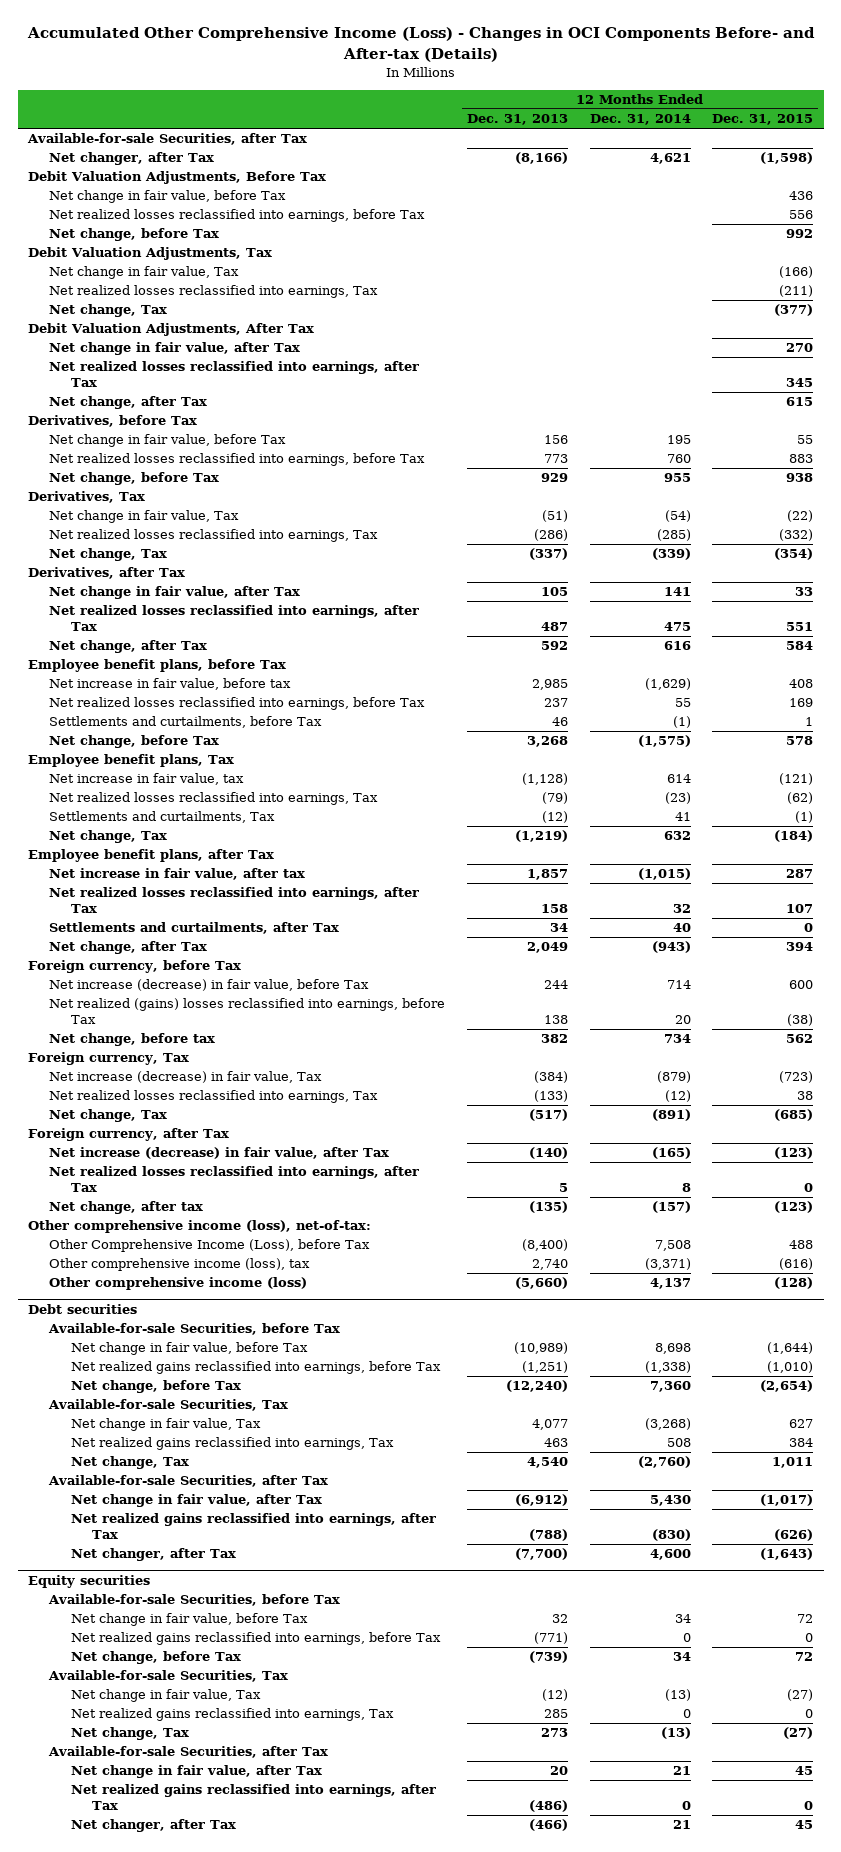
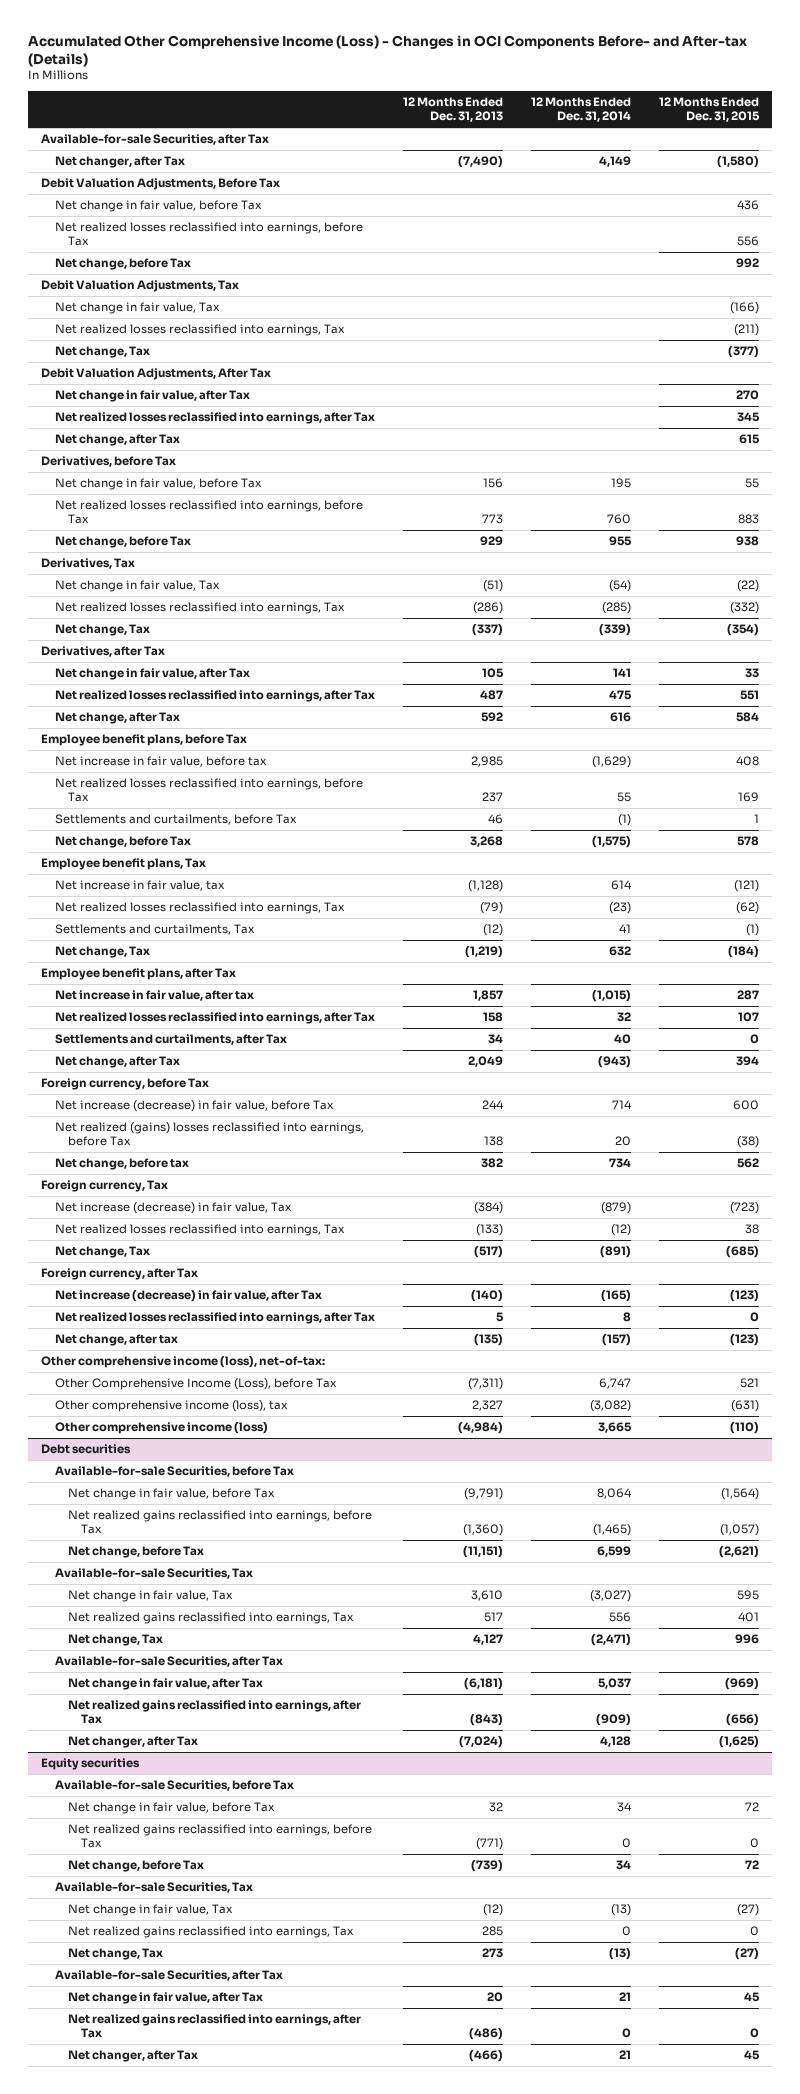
- Net changer, after Tax | (8,166) | 4,621 | (1,598)
+ Net changer, after Tax | (7,490) | 4,149 | (1,580)
- Other Comprehensive Income (Loss), before Tax | (8,400) | 7,508 | 488
- Other comprehensive income (loss), tax | 2,740 | (3,371) | (616)
- Other comprehensive income (loss) | (5,660) | 4,137 | (128)
+ Other Comprehensive Income (Loss), before Tax | (7,311) | 6,747 | 521
+ Other comprehensive income (loss), tax | 2,327 | (3,082) | (631)
+ Other comprehensive income (loss) | (4,984) | 3,665 | (110)
@ Debt securities
- Net change in fair value, before Tax | (10,989) | 8,698 | (1,644)
- Net realized gains reclassified into earnings, before Tax | (1,251) | (1,338) | (1,010)
- Net change, before Tax | (12,240) | 7,360 | (2,654)
+ Net change in fair value, before Tax | (9,791) | 8,064 | (1,564)
+ Net realized gains reclassified into earnings, before Tax | (1,360) | (1,465) | (1,057)
+ Net change, before Tax | (11,151) | 6,599 | (2,621)
- Net change in fair value, Tax | 4,077 | (3,268) | 627
- Net realized gains reclassified into earnings, Tax | 463 | 508 | 384
- Net change, Tax | 4,540 | (2,760) | 1,011
+ Net change in fair value, Tax | 3,610 | (3,027) | 595
+ Net realized gains reclassified into earnings, Tax | 517 | 556 | 401
+ Net change, Tax | 4,127 | (2,471) | 996
- Net change in fair value, after Tax | (6,912) | 5,430 | (1,017)
- Net realized gains reclassified into earnings, after Tax | (788) | (830) | (626)
- Net changer, after Tax | (7,700) | 4,600 | (1,643)
+ Net change in fair value, after Tax | (6,181) | 5,037 | (969)
+ Net realized gains reclassified into earnings, after Tax | (843) | (909) | (656)
+ Net changer, after Tax | (7,024) | 4,128 | (1,625)

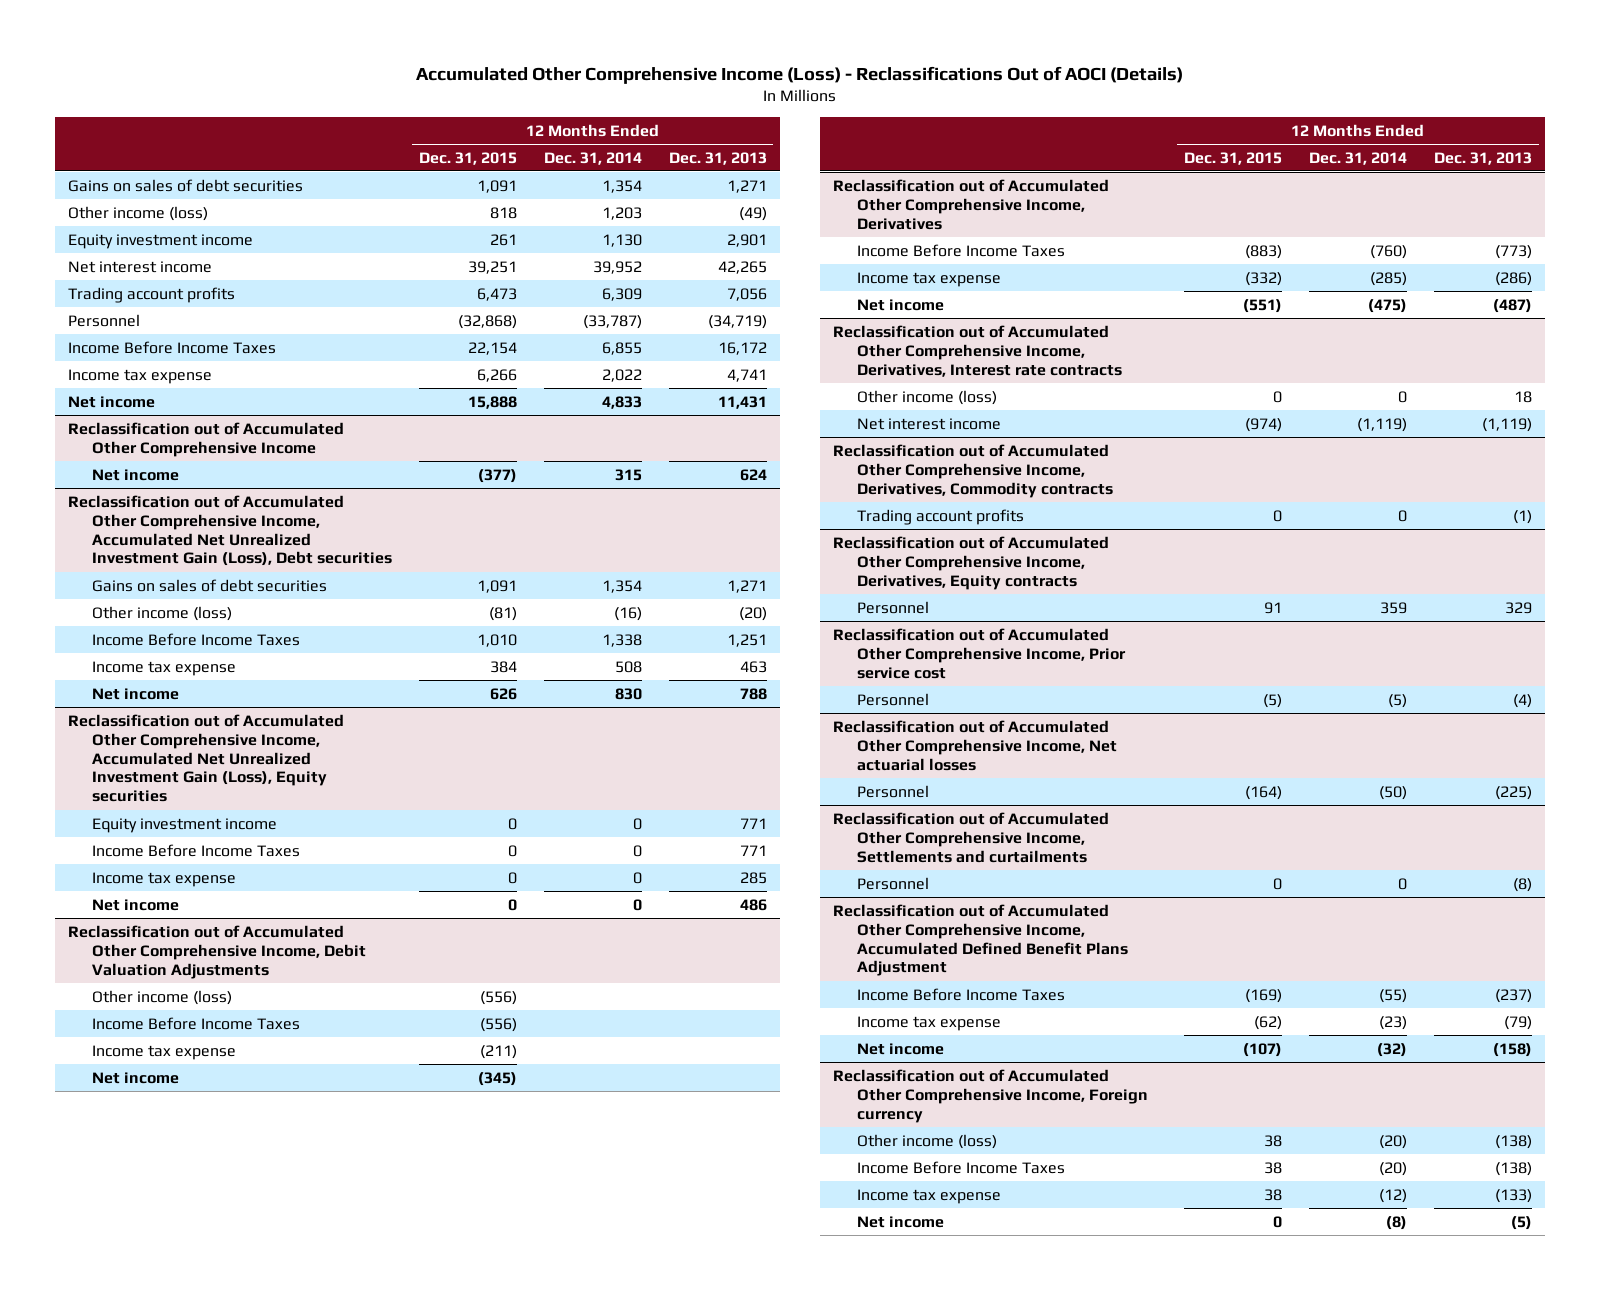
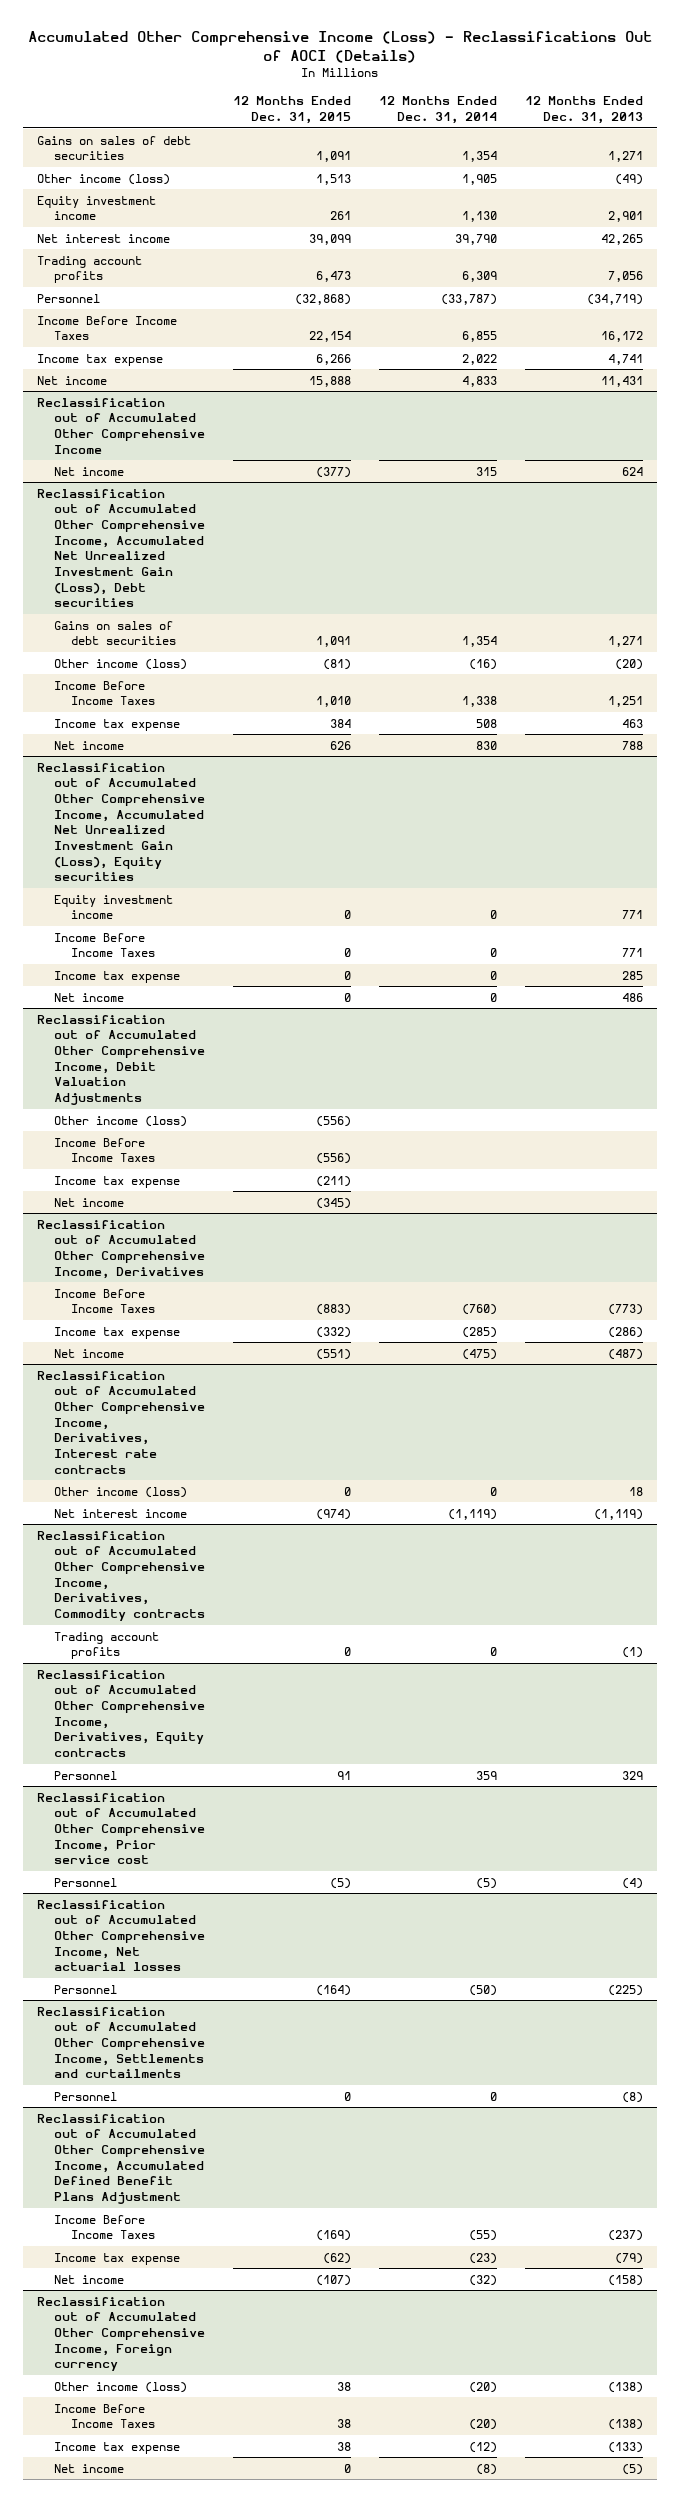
- Other income (loss) | 818 | 1,203 | (49)
+ Other income (loss) | 1,513 | 1,905 | (49)
- Net interest income | 39,251 | 39,952 | 42,265
+ Net interest income | 39,099 | 39,790 | 42,265

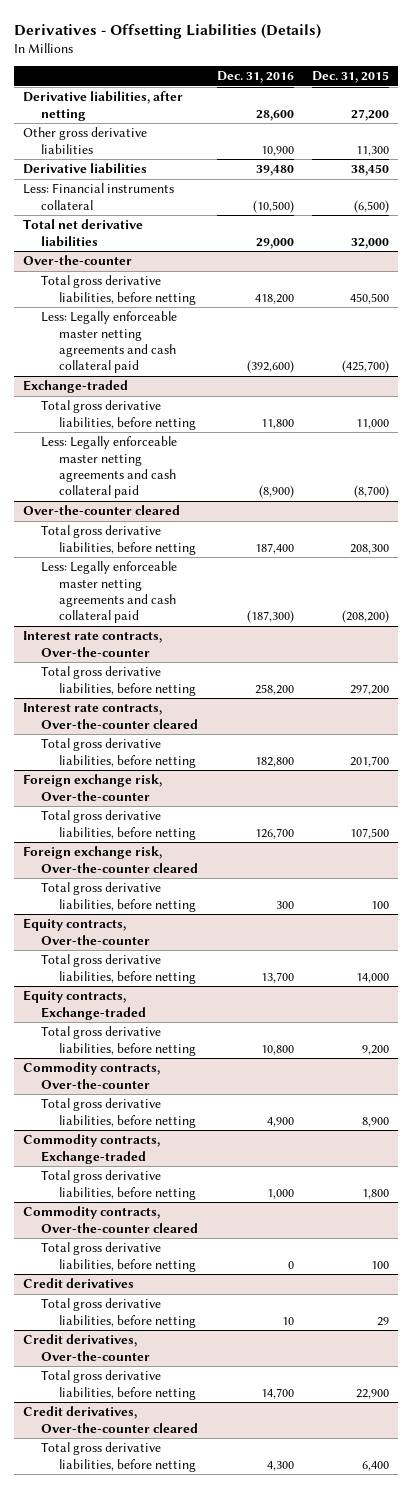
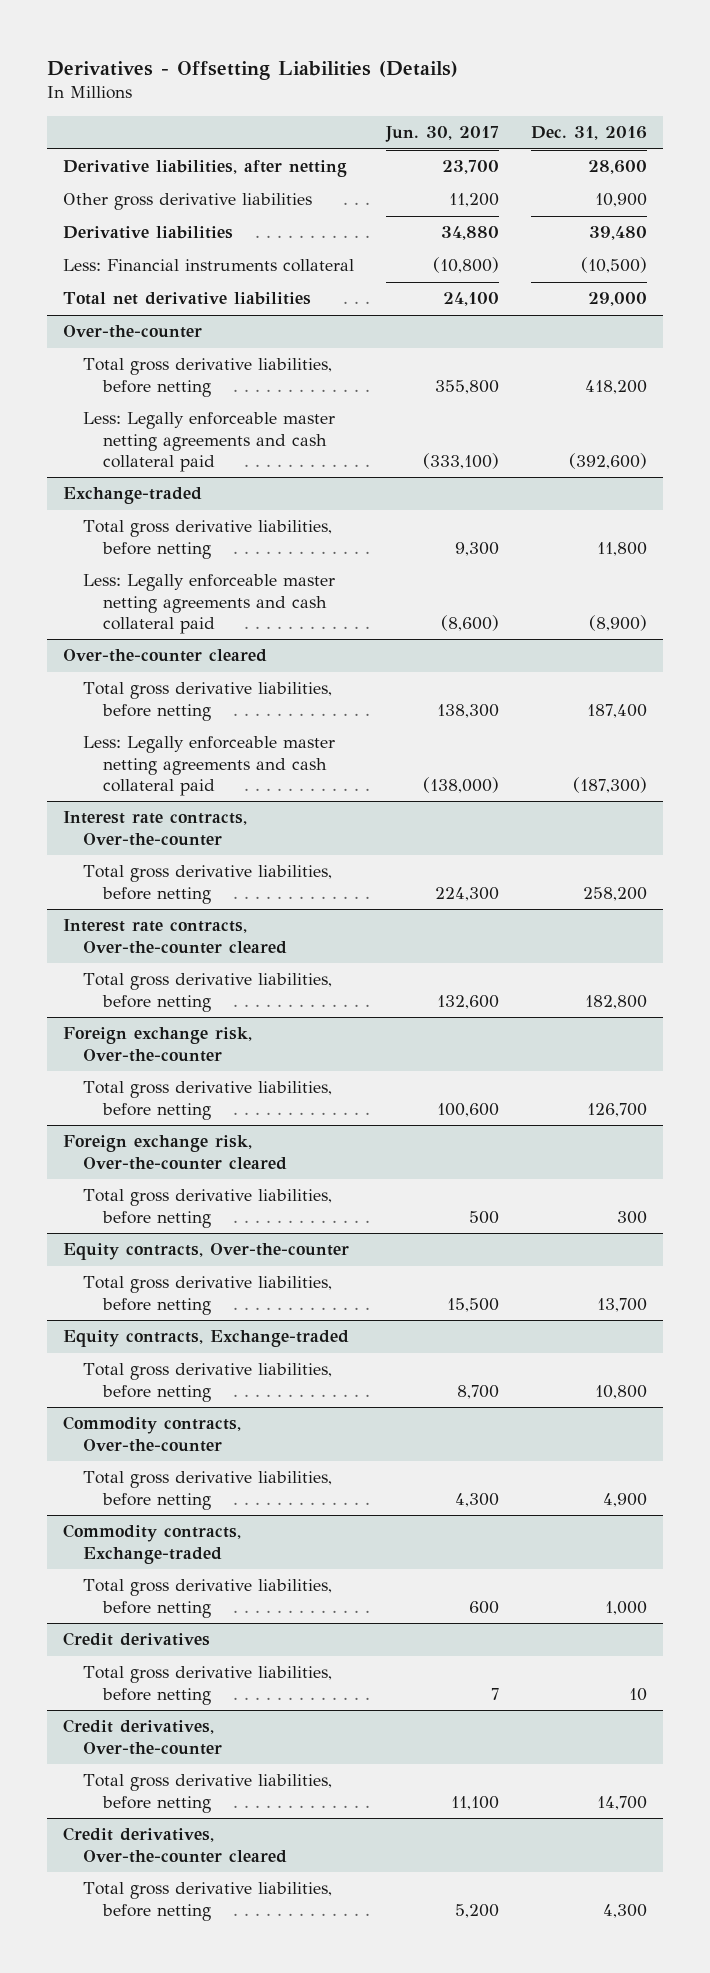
- | Dec. 31, 2016 | Dec. 31, 2015
+ | Jun. 30, 2017 | Dec. 31, 2016
- Commodity contracts, Over-the-counter cleared
- Total gross derivative liabilities, before netting | 0 | 100

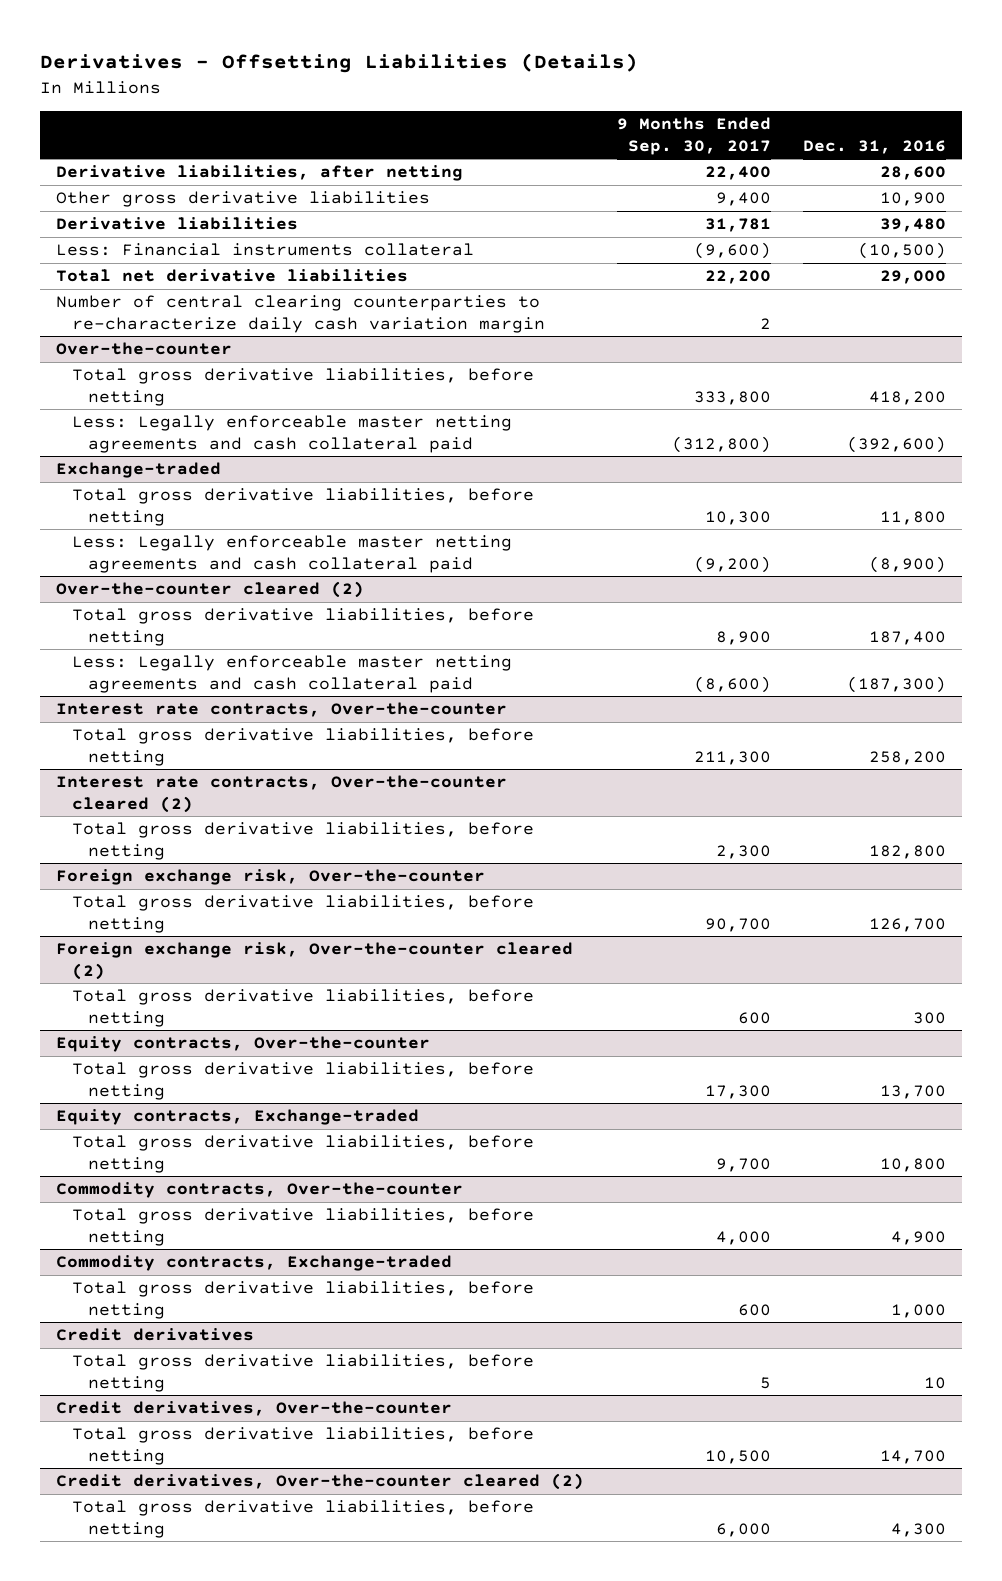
- | Jun. 30, 2017 | Dec. 31, 2016
+ | 9 Months Ended Sep. 30, 2017 | Dec. 31, 2016
+ Number of central clearing counterparties to re-characterize daily cash variation margin | 2 |
- Over-the-counter cleared
+ Over-the-counter cleared (2)
- Interest rate contracts, Over-the-counter cleared
+ Interest rate contracts, Over-the-counter cleared (2)
- Foreign exchange risk, Over-the-counter cleared
+ Foreign exchange risk, Over-the-counter cleared (2)
- Credit derivatives, Over-the-counter cleared
+ Credit derivatives, Over-the-counter cleared (2)

